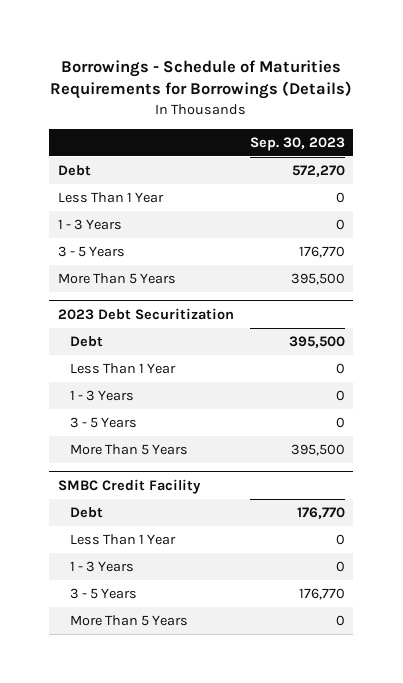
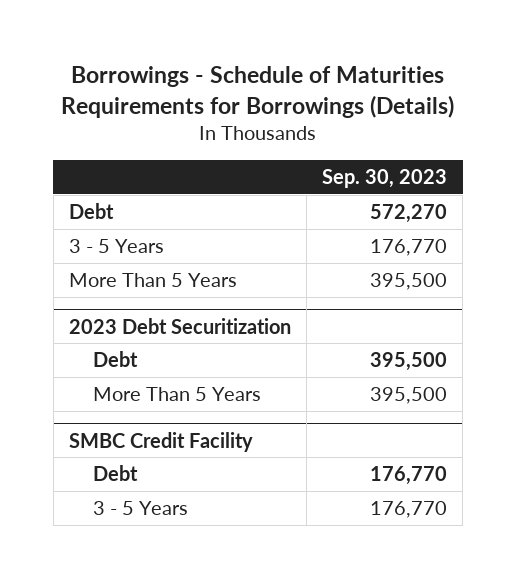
- Less Than 1 Year | 0
- 1 - 3 Years | 0
@ 2023 Debt Securitization
- Less Than 1 Year | 0
- 1 - 3 Years | 0
- 3 - 5 Years | 0
@ SMBC Credit Facility
- Less Than 1 Year | 0
- 1 - 3 Years | 0
- More Than 5 Years | 0

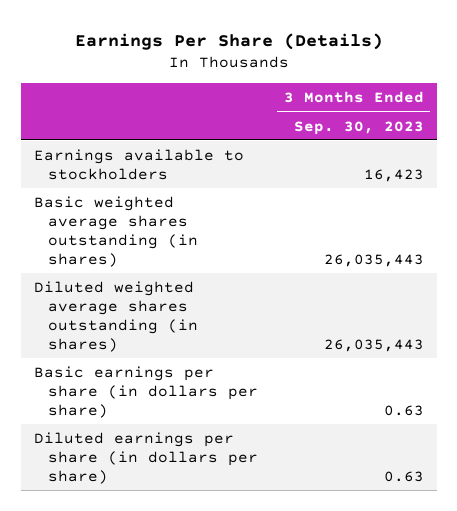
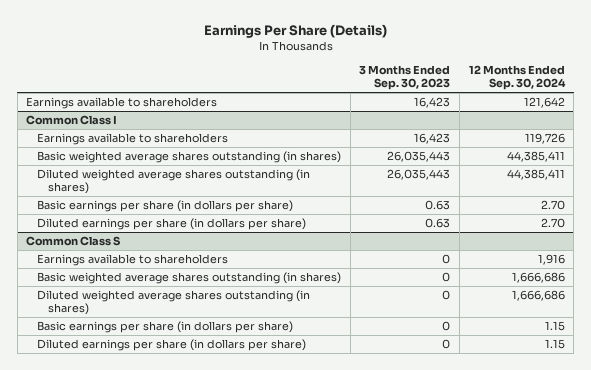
- | 3 Months Ended Sep. 30, 2023
+ | 3 Months Ended Sep. 30, 2023 | 12 Months Ended Sep. 30, 2024
- Earnings available to stockholders | 16,423
+ Earnings available to shareholders | 16,423 | 121,642
+ Common Class I
+ Earnings available to shareholders | 16,423 | 119,726
+ Common Class S
+ Earnings available to shareholders | 0 | 1,916
+ Basic weighted average shares outstanding (in shares) | 0 | 1,666,686
+ Diluted weighted average shares outstanding (in shares) | 0 | 1,666,686
+ Basic earnings per share (in dollars per share) | 0 | 1.15
+ Diluted earnings per share (in dollars per share) | 0 | 1.15

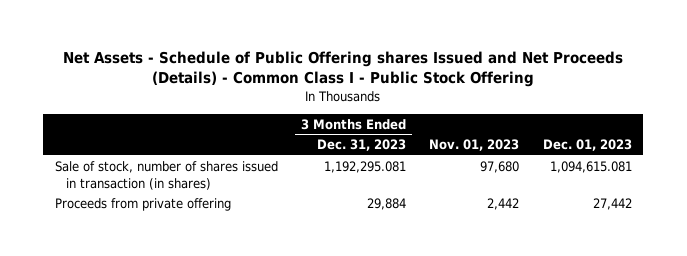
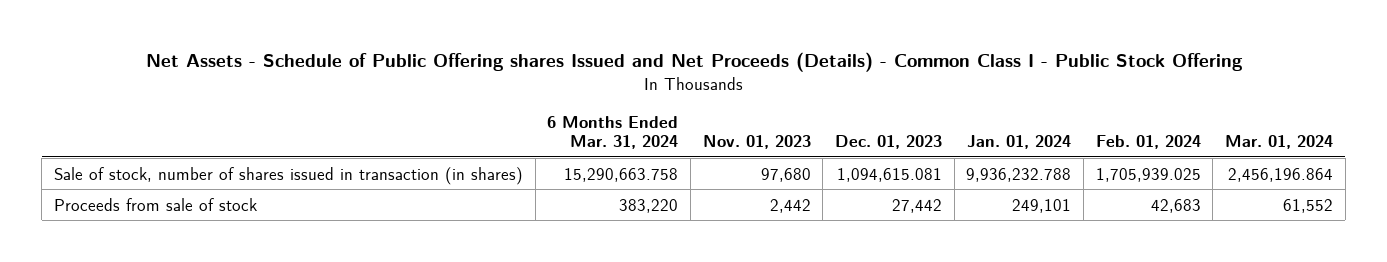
- | 3 Months Ended Dec. 31, 2023 | Nov. 01, 2023 | Dec. 01, 2023
+ | 6 Months Ended Mar. 31, 2024 | Nov. 01, 2023 | Dec. 01, 2023 | Jan. 01, 2024 | Feb. 01, 2024 | Mar. 01, 2024
- Proceeds from private offering | 29,884 | 2,442 | 27,442
+ Proceeds from sale of stock | 383,220 | 2,442 | 27,442 | 249,101 | 42,683 | 61,552

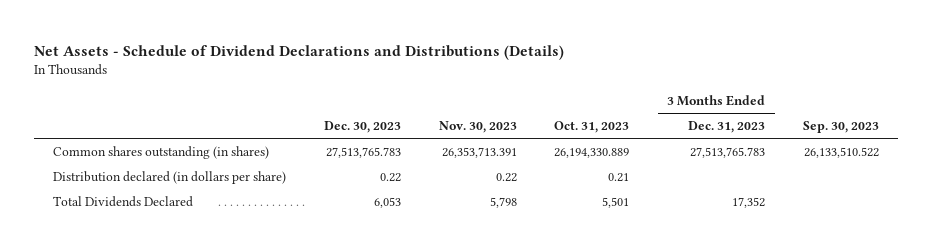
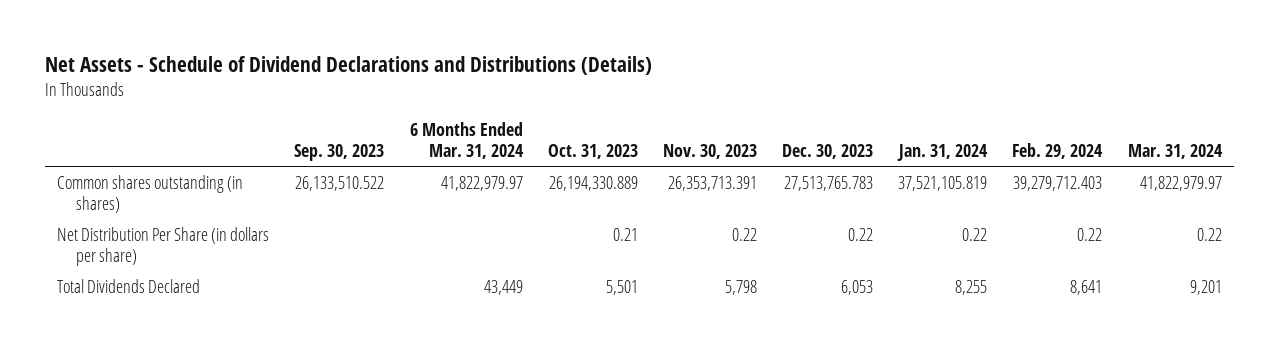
- | Dec. 30, 2023 | Nov. 30, 2023 | Oct. 31, 2023 | 3 Months Ended Dec. 31, 2023 | Sep. 30, 2023
+ | Sep. 30, 2023 | 6 Months Ended Mar. 31, 2024 | Oct. 31, 2023 | Nov. 30, 2023 | Dec. 30, 2023 | Jan. 31, 2024 | Feb. 29, 2024 | Mar. 31, 2024
- Distribution declared (in dollars per share) | 0.22 | 0.22 | 0.21 | |
+ Net Distribution Per Share (in dollars per share) | | | 0.21 | 0.22 | 0.22 | 0.22 | 0.22 | 0.22

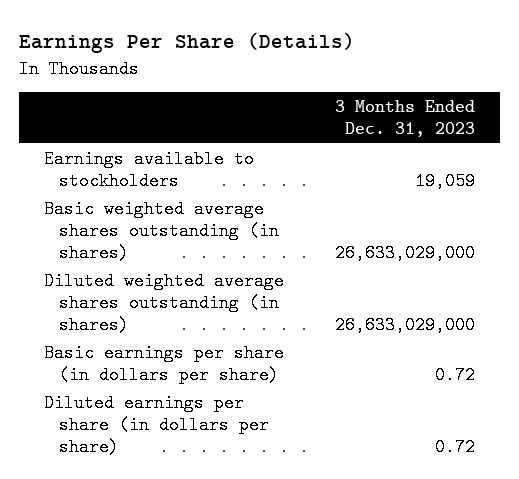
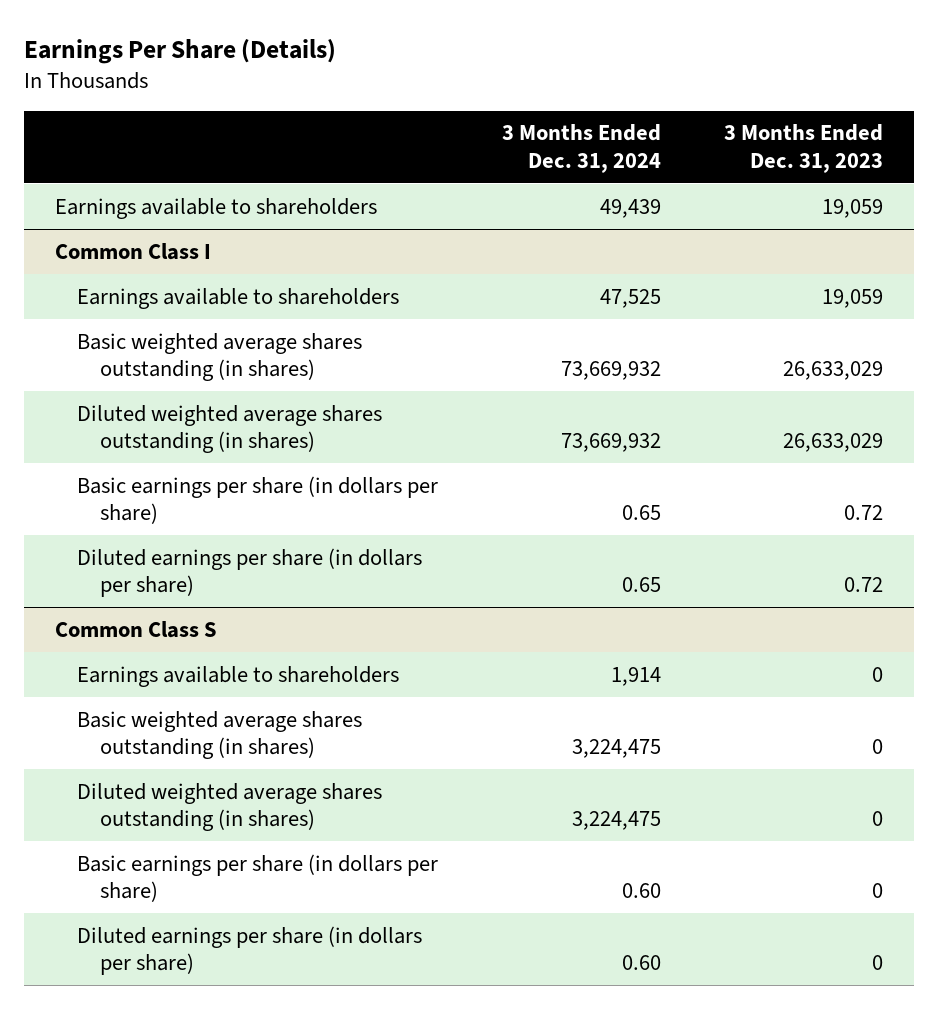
- | 3 Months Ended Dec. 31, 2023
+ | 3 Months Ended Dec. 31, 2024 | 3 Months Ended Dec. 31, 2023
- Earnings available to stockholders | 19,059
- Basic weighted average shares outstanding (in shares) | 26,633,029,000
- Diluted weighted average shares outstanding (in shares) | 26,633,029,000
+ Earnings available to shareholders | 49,439 | 19,059
+ Common Class I
+ Earnings available to shareholders | 47,525 | 19,059
+ Basic weighted average shares outstanding (in shares) | 73,669,932 | 26,633,029
+ Diluted weighted average shares outstanding (in shares) | 73,669,932 | 26,633,029
+ Common Class S
+ Earnings available to shareholders | 1,914 | 0
+ Basic weighted average shares outstanding (in shares) | 3,224,475 | 0
+ Diluted weighted average shares outstanding (in shares) | 3,224,475 | 0
+ Basic earnings per share (in dollars per share) | 0.60 | 0
+ Diluted earnings per share (in dollars per share) | 0.60 | 0

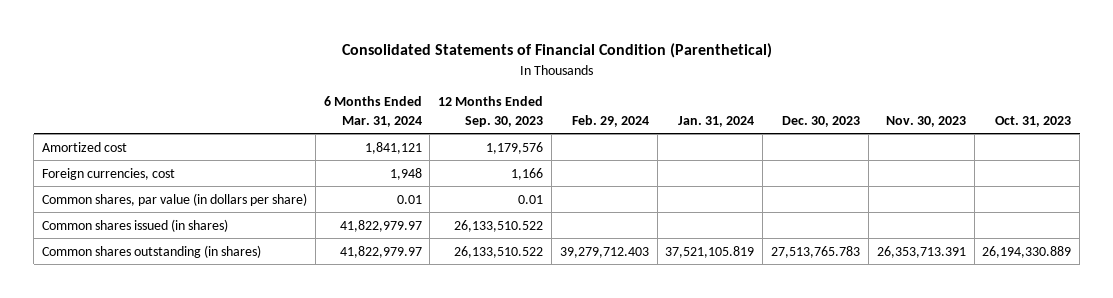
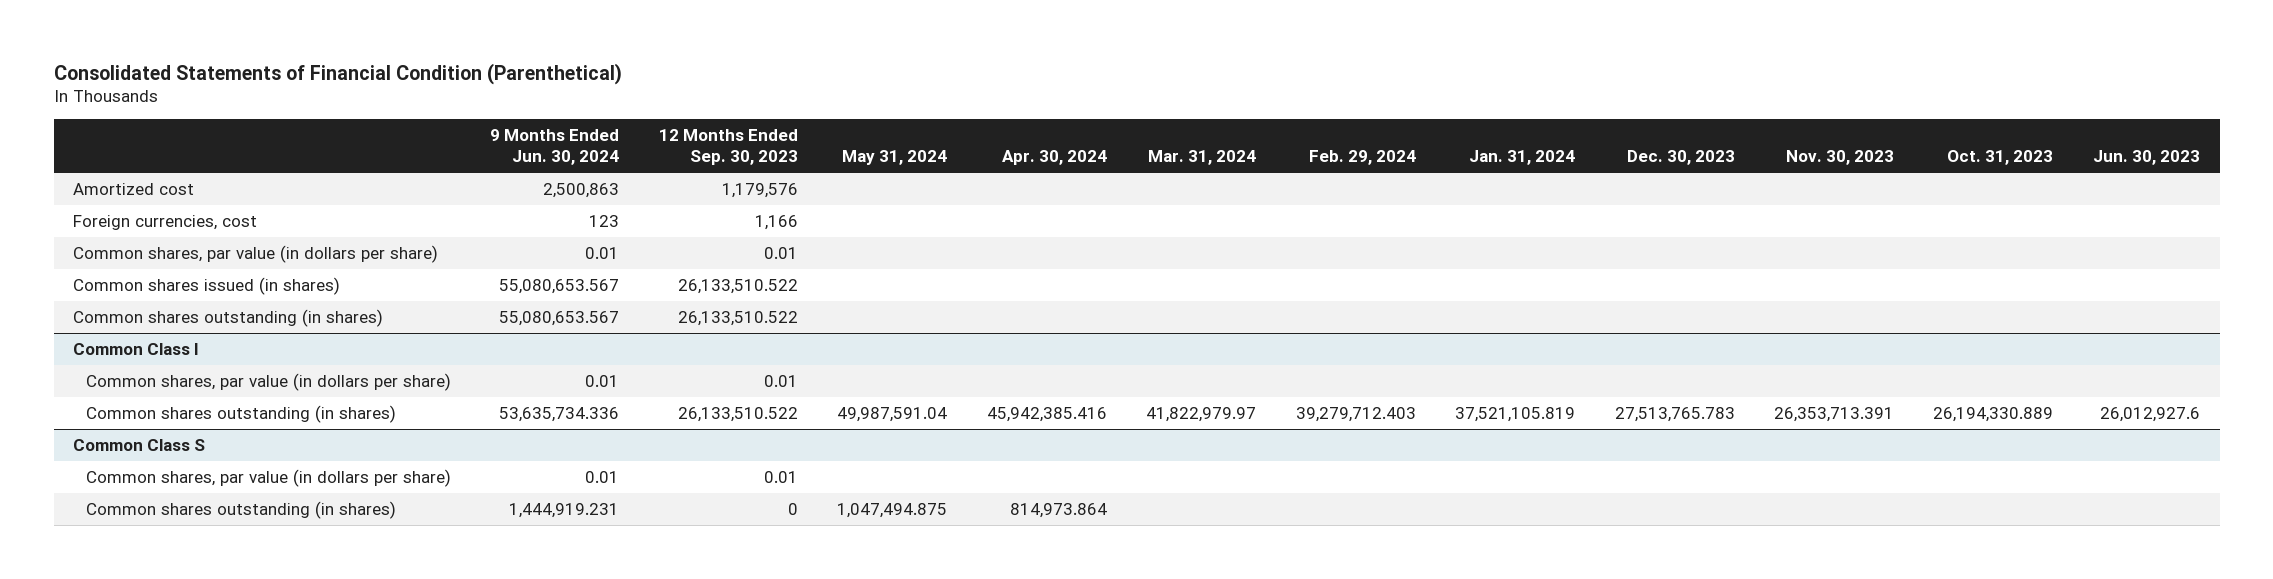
- | 6 Months Ended Mar. 31, 2024 | 12 Months Ended Sep. 30, 2023 | Feb. 29, 2024 | Jan. 31, 2024 | Dec. 30, 2023 | Nov. 30, 2023 | Oct. 31, 2023
+ | 9 Months Ended Jun. 30, 2024 | 12 Months Ended Sep. 30, 2023 | May 31, 2024 | Apr. 30, 2024 | Mar. 31, 2024 | Feb. 29, 2024 | Jan. 31, 2024 | Dec. 30, 2023 | Nov. 30, 2023 | Oct. 31, 2023 | Jun. 30, 2023
+ Common shares outstanding (in shares) | 55,080,653.567 | 26,133,510.522 | | | | | | | | |
+ Common Class I
+ Common shares, par value (in dollars per share) | 0.01 | 0.01 | | | | | | | | |
+ Common Class S
+ Common shares, par value (in dollars per share) | 0.01 | 0.01 | | | | | | | | |
+ Common shares outstanding (in shares) | 1,444,919.231 | 0 | 1,047,494.875 | 814,973.864 | | | | | | |

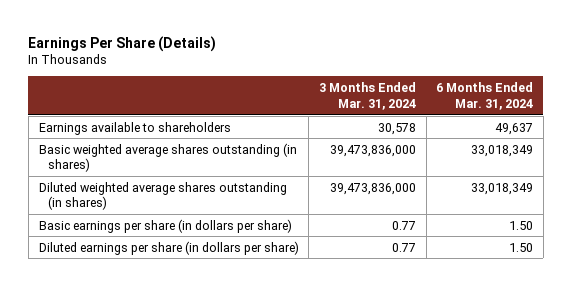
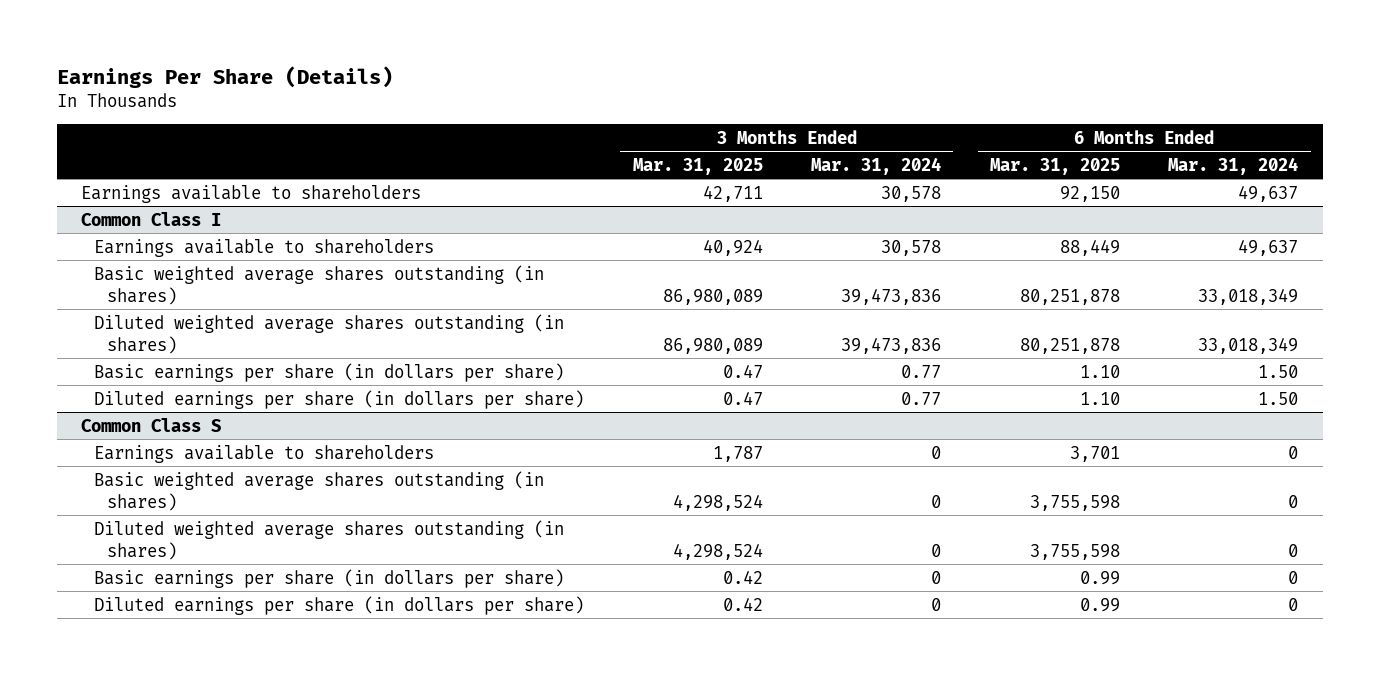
- | 3 Months Ended Mar. 31, 2024 | 6 Months Ended Mar. 31, 2024
+ | 3 Months Ended Mar. 31, 2025 | 3 Months Ended Mar. 31, 2024 | 6 Months Ended Mar. 31, 2025 | 6 Months Ended Mar. 31, 2024
- Basic weighted average shares outstanding (in shares) | 39,473,836,000 | 33,018,349
- Diluted weighted average shares outstanding (in shares) | 39,473,836,000 | 33,018,349
+ Common Class I
+ Earnings available to shareholders | 40,924 | 30,578 | 88,449 | 49,637
+ Basic weighted average shares outstanding (in shares) | 86,980,089 | 39,473,836 | 80,251,878 | 33,018,349
+ Diluted weighted average shares outstanding (in shares) | 86,980,089 | 39,473,836 | 80,251,878 | 33,018,349
+ Common Class S
+ Earnings available to shareholders | 1,787 | 0 | 3,701 | 0
+ Basic weighted average shares outstanding (in shares) | 4,298,524 | 0 | 3,755,598 | 0
+ Diluted weighted average shares outstanding (in shares) | 4,298,524 | 0 | 3,755,598 | 0
+ Basic earnings per share (in dollars per share) | 0.42 | 0 | 0.99 | 0
+ Diluted earnings per share (in dollars per share) | 0.42 | 0 | 0.99 | 0

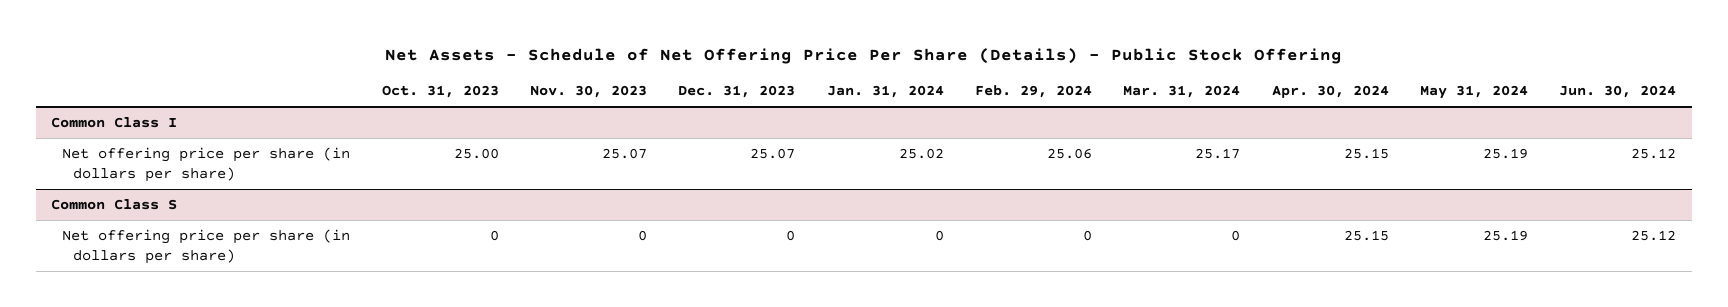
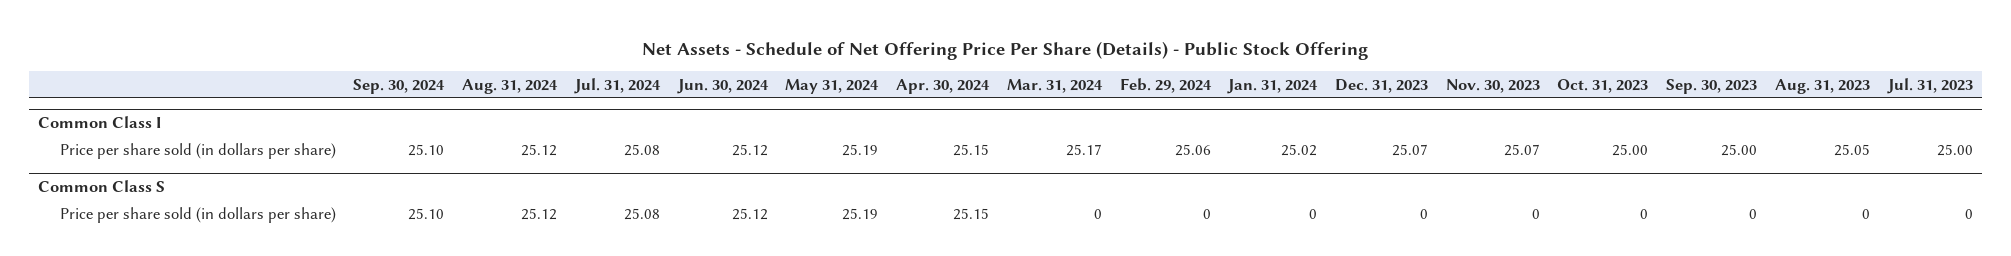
- | Oct. 31, 2023 | Nov. 30, 2023 | Dec. 31, 2023 | Jan. 31, 2024 | Feb. 29, 2024 | Mar. 31, 2024 | Apr. 30, 2024 | May 31, 2024 | Jun. 30, 2024
+ | Sep. 30, 2024 | Aug. 31, 2024 | Jul. 31, 2024 | Jun. 30, 2024 | May 31, 2024 | Apr. 30, 2024 | Mar. 31, 2024 | Feb. 29, 2024 | Jan. 31, 2024 | Dec. 31, 2023 | Nov. 30, 2023 | Oct. 31, 2023 | Sep. 30, 2023 | Aug. 31, 2023 | Jul. 31, 2023
@ Common Class I
- Net offering price per share (in dollars per share) | 25.00 | 25.07 | 25.07 | 25.02 | 25.06 | 25.17 | 25.15 | 25.19 | 25.12
+ Price per share sold (in dollars per share) | 25.10 | 25.12 | 25.08 | 25.12 | 25.19 | 25.15 | 25.17 | 25.06 | 25.02 | 25.07 | 25.07 | 25.00 | 25.00 | 25.05 | 25.00
@ Common Class S
- Net offering price per share (in dollars per share) | 0 | 0 | 0 | 0 | 0 | 0 | 25.15 | 25.19 | 25.12
+ Price per share sold (in dollars per share) | 25.10 | 25.12 | 25.08 | 25.12 | 25.19 | 25.15 | 0 | 0 | 0 | 0 | 0 | 0 | 0 | 0 | 0

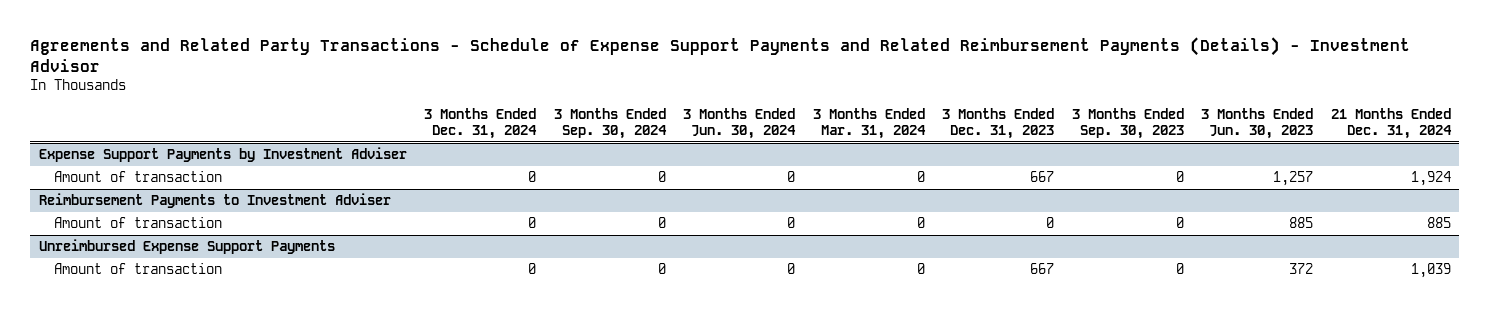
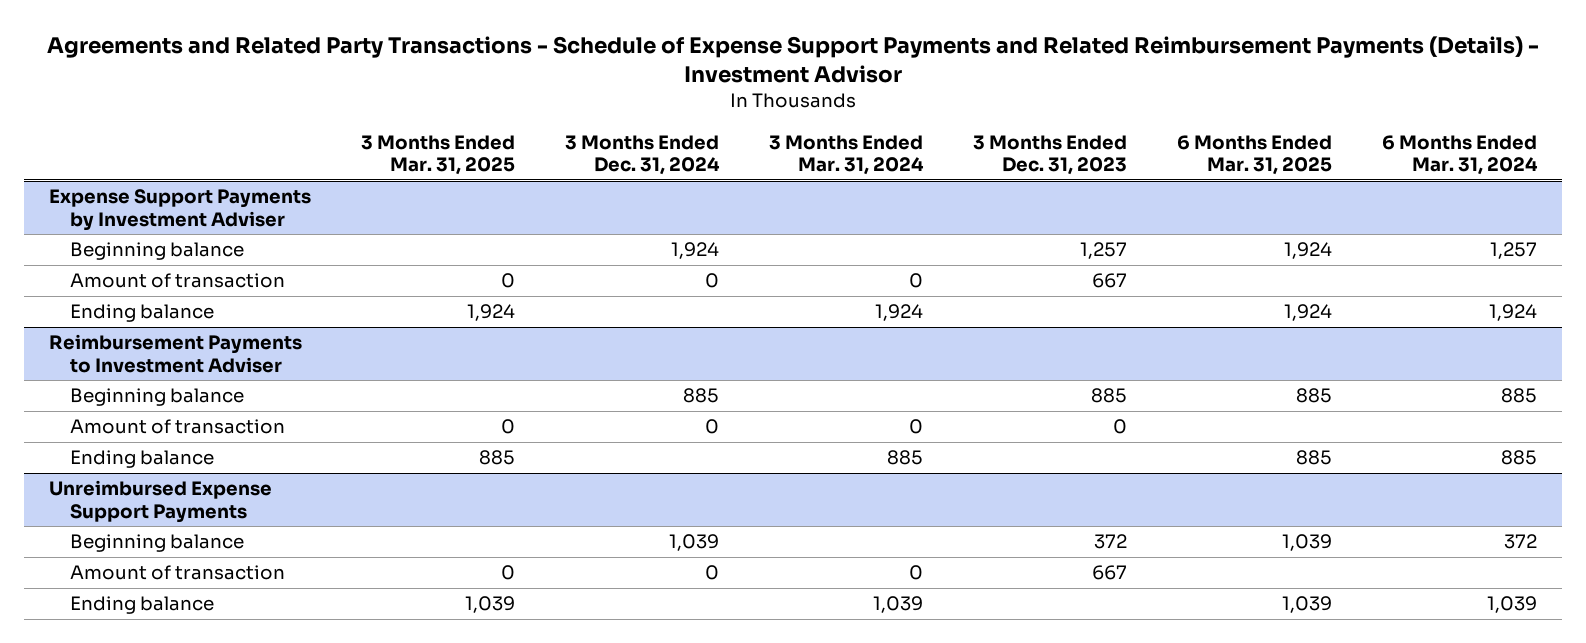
- | 3 Months Ended Dec. 31, 2024 | 3 Months Ended Sep. 30, 2024 | 3 Months Ended Jun. 30, 2024 | 3 Months Ended Mar. 31, 2024 | 3 Months Ended Dec. 31, 2023 | 3 Months Ended Sep. 30, 2023 | 3 Months Ended Jun. 30, 2023 | 21 Months Ended Dec. 31, 2024
+ | 3 Months Ended Mar. 31, 2025 | 3 Months Ended Dec. 31, 2024 | 3 Months Ended Mar. 31, 2024 | 3 Months Ended Dec. 31, 2023 | 6 Months Ended Mar. 31, 2025 | 6 Months Ended Mar. 31, 2024
@ Expense Support Payments by Investment Adviser
+ Beginning balance | | 1,924 | | 1,257 | 1,924 | 1,257
+ Ending balance | 1,924 | | 1,924 | | 1,924 | 1,924
@ Reimbursement Payments to Investment Adviser
+ Beginning balance | | 885 | | 885 | 885 | 885
+ Ending balance | 885 | | 885 | | 885 | 885
@ Unreimbursed Expense Support Payments
+ Beginning balance | | 1,039 | | 372 | 1,039 | 372
+ Ending balance | 1,039 | | 1,039 | | 1,039 | 1,039

